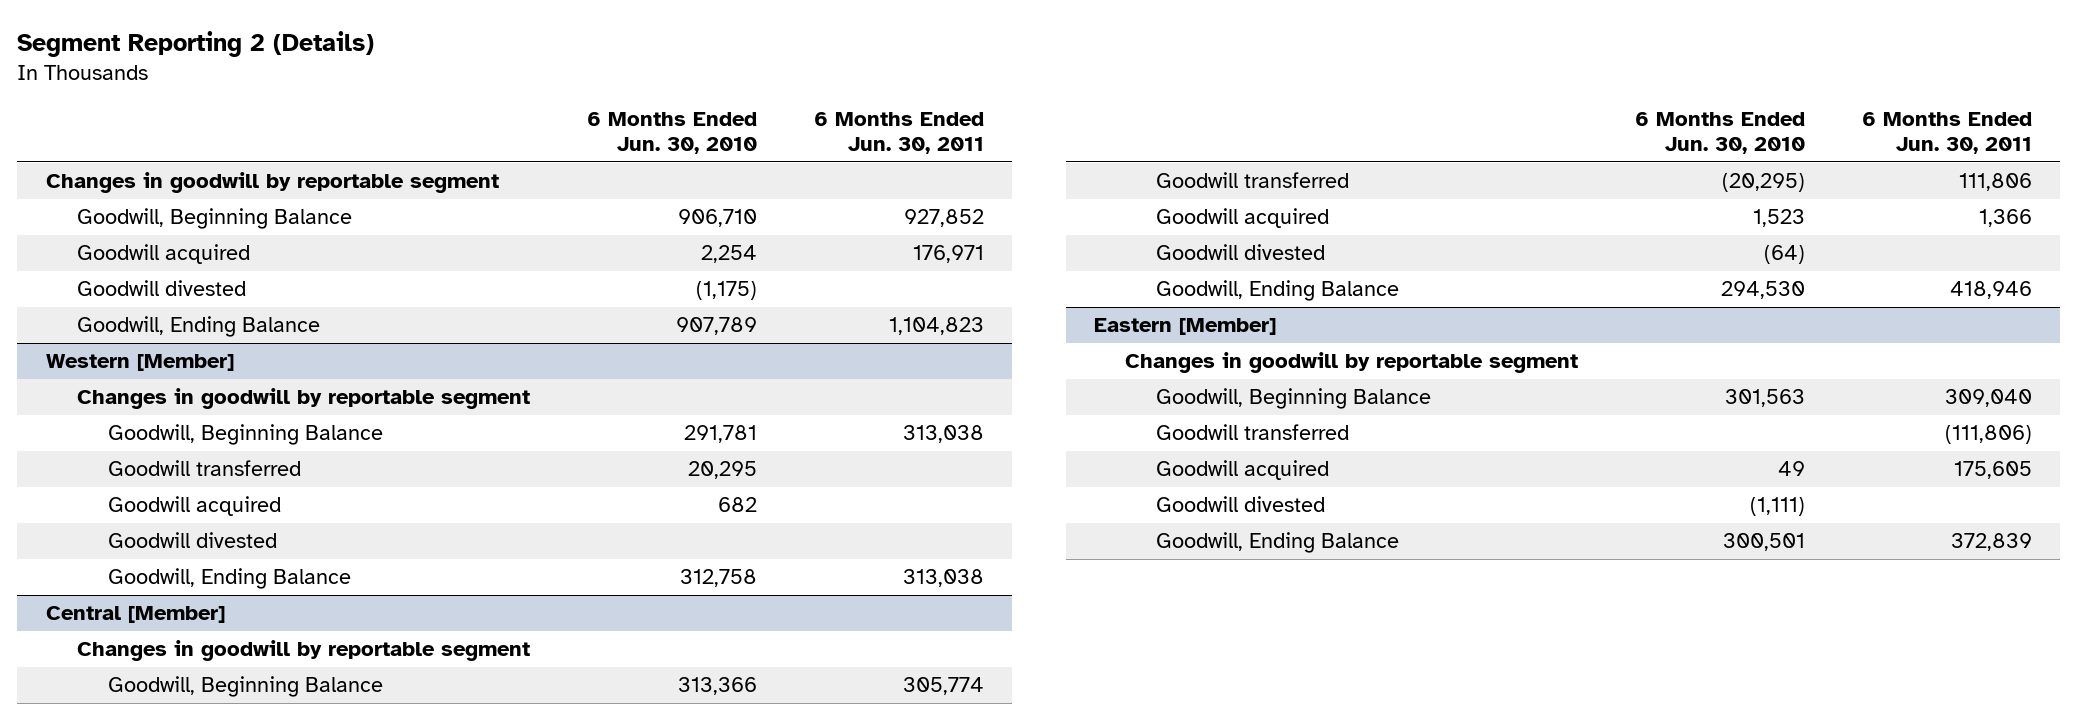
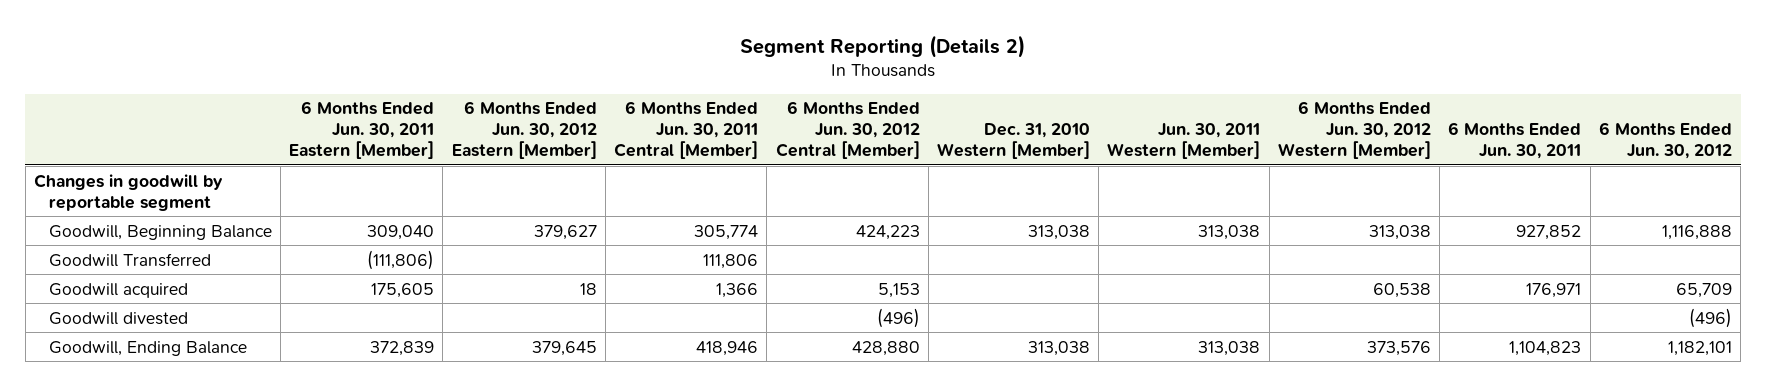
- Segment Reporting 2 (Details)
+ Segment Reporting (Details 2)
- | 6 Months Ended Jun. 30, 2010 | 6 Months Ended Jun. 30, 2011
+ | 6 Months Ended Jun. 30, 2011 Eastern [Member] | 6 Months Ended Jun. 30, 2012 Eastern [Member] | 6 Months Ended Jun. 30, 2011 Central [Member] | 6 Months Ended Jun. 30, 2012 Central [Member] | Dec. 31, 2010 Western [Member] | Jun. 30, 2011 Western [Member] | 6 Months Ended Jun. 30, 2012 Western [Member] | 6 Months Ended Jun. 30, 2011 | 6 Months Ended Jun. 30, 2012
+ Goodwill Transferred | (111,806) | | 111,806 | | | | | |
- Western [Member]
- Changes in goodwill by reportable segment
- Goodwill, Beginning Balance | 291,781 | 313,038
- Goodwill transferred | 20,295 |
- Goodwill acquired | 682 |
- Goodwill divested
- Goodwill, Ending Balance | 312,758 | 313,038
- Central [Member]
- Changes in goodwill by reportable segment
- Goodwill, Beginning Balance | 313,366 | 305,774
- Goodwill transferred | (20,295) | 111,806
- Goodwill acquired | 1,523 | 1,366
- Goodwill divested | (64) |
- Goodwill, Ending Balance | 294,530 | 418,946
- Eastern [Member]
- Changes in goodwill by reportable segment
- Goodwill, Beginning Balance | 301,563 | 309,040
- Goodwill transferred | | (111,806)
- Goodwill acquired | 49 | 175,605
- Goodwill divested | (1,111) |
- Goodwill, Ending Balance | 300,501 | 372,839

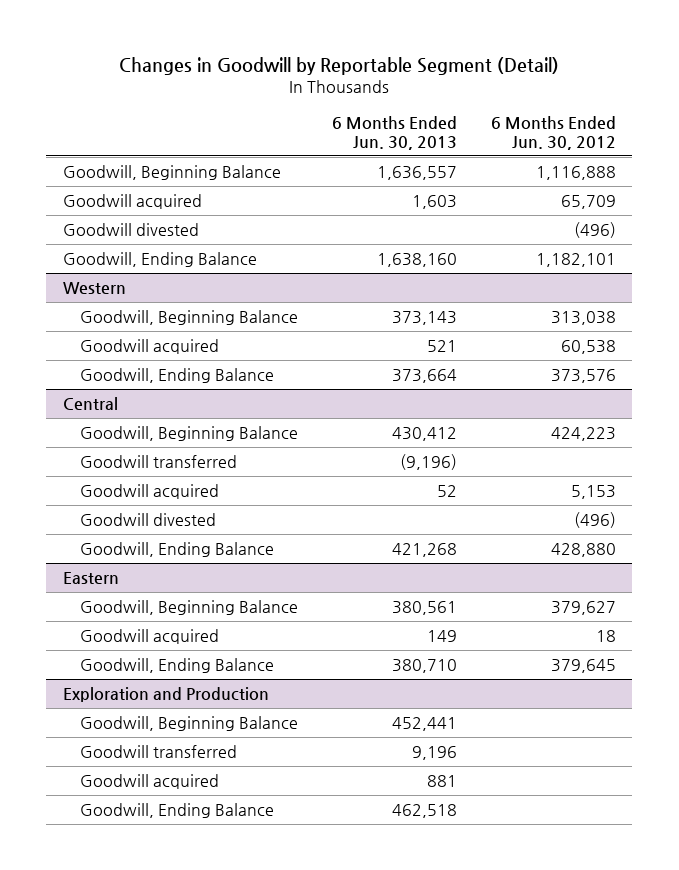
- Segment Reporting (Details 2)
+ Changes in Goodwill by Reportable Segment (Detail)
- | 6 Months Ended Jun. 30, 2011 Eastern [Member] | 6 Months Ended Jun. 30, 2012 Eastern [Member] | 6 Months Ended Jun. 30, 2011 Central [Member] | 6 Months Ended Jun. 30, 2012 Central [Member] | Dec. 31, 2010 Western [Member] | Jun. 30, 2011 Western [Member] | 6 Months Ended Jun. 30, 2012 Western [Member] | 6 Months Ended Jun. 30, 2011 | 6 Months Ended Jun. 30, 2012
+ | 6 Months Ended Jun. 30, 2013 | 6 Months Ended Jun. 30, 2012
- Changes in goodwill by reportable segment
- Goodwill Transferred | (111,806) | | 111,806 | | | | | |
+ Western
+ Goodwill, Beginning Balance | 373,143 | 313,038
+ Goodwill acquired | 521 | 60,538
+ Goodwill, Ending Balance | 373,664 | 373,576
+ Central
+ Goodwill, Beginning Balance | 430,412 | 424,223
+ Goodwill transferred | (9,196) |
+ Goodwill acquired | 52 | 5,153
+ Goodwill divested | | (496)
+ Goodwill, Ending Balance | 421,268 | 428,880
+ Eastern
+ Goodwill, Beginning Balance | 380,561 | 379,627
+ Goodwill acquired | 149 | 18
+ Goodwill, Ending Balance | 380,710 | 379,645
+ Exploration and Production
+ Goodwill, Beginning Balance | 452,441 |
+ Goodwill transferred | 9,196 |
+ Goodwill acquired | 881 |
+ Goodwill, Ending Balance | 462,518 |

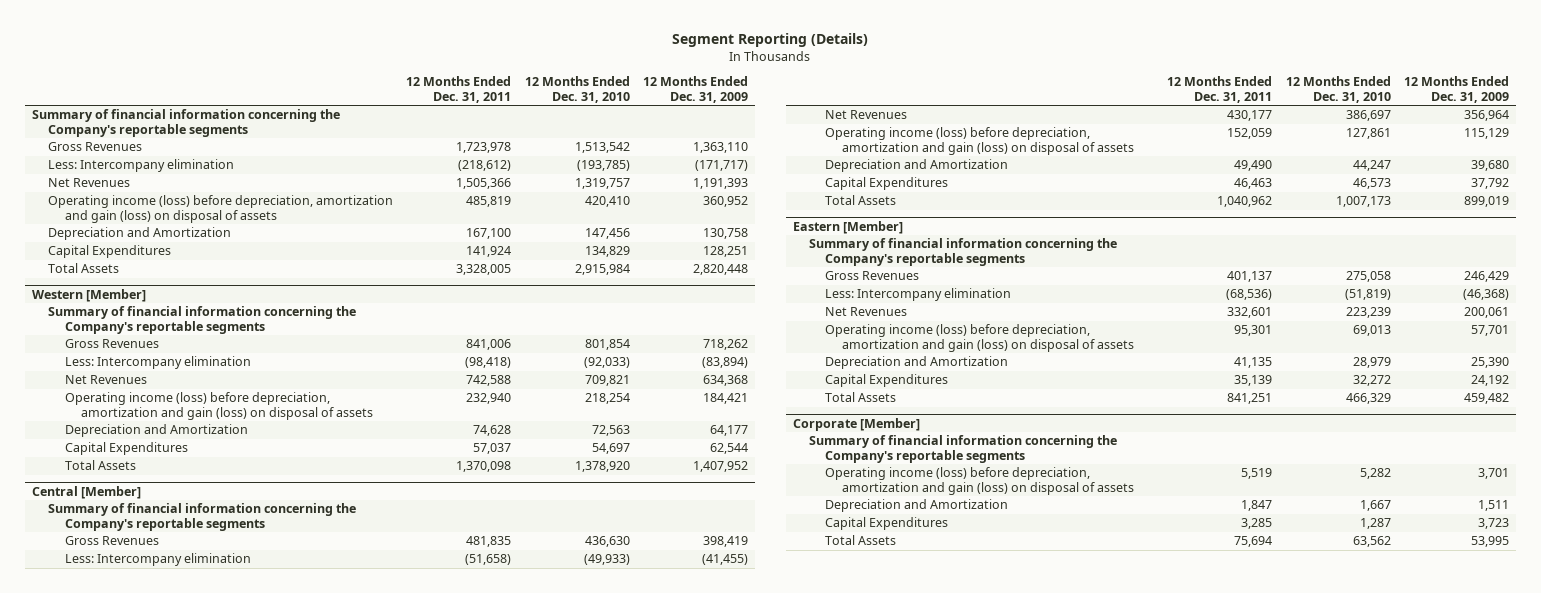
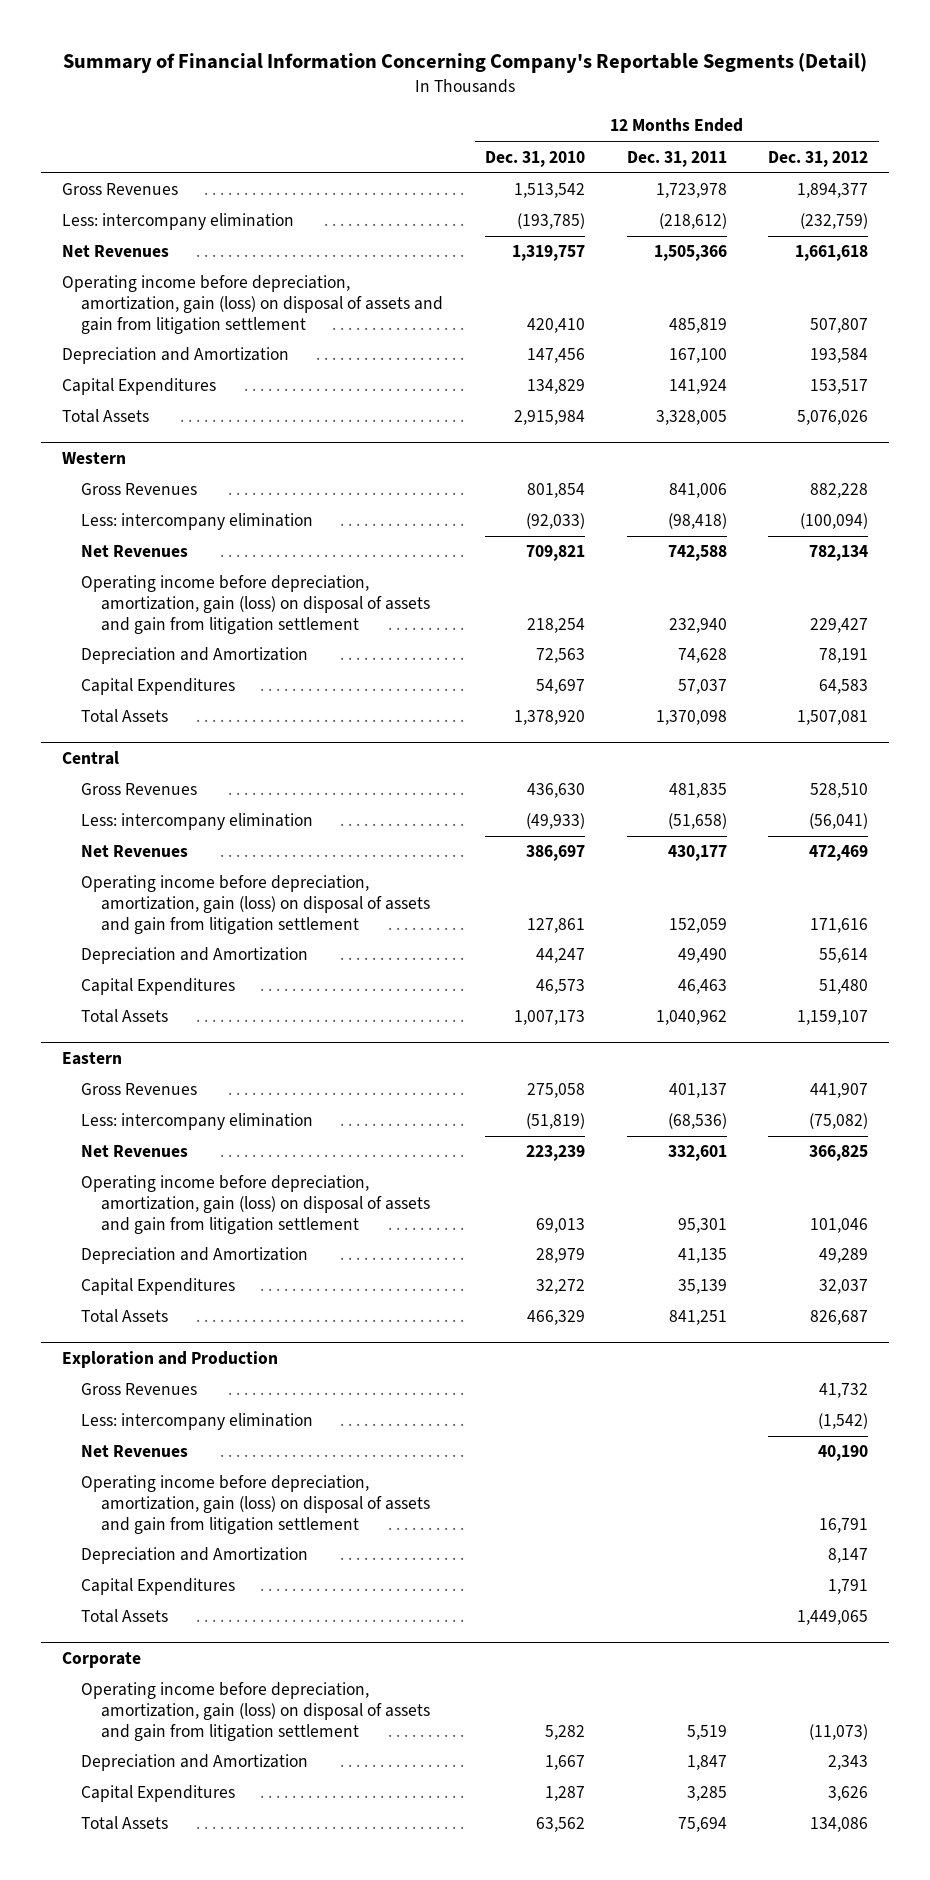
- Segment Reporting (Details)
+ Summary of Financial Information Concerning Company's Reportable Segments (Detail)
- | 12 Months Ended Dec. 31, 2011 | 12 Months Ended Dec. 31, 2010 | 12 Months Ended Dec. 31, 2009
+ | 12 Months Ended Dec. 31, 2010 | 12 Months Ended Dec. 31, 2011 | 12 Months Ended Dec. 31, 2012
- Summary of financial information concerning the Company's reportable segments
- Less: Intercompany elimination | (218,612) | (193,785) | (171,717)
+ Less: intercompany elimination | (193,785) | (218,612) | (232,759)
- Operating income (loss) before depreciation, amortization and gain (loss) on disposal of assets | 485,819 | 420,410 | 360,952
+ Operating income before depreciation, amortization, gain (loss) on disposal of assets and gain from litigation settlement | 420,410 | 485,819 | 507,807
- Western [Member]
- Summary of financial information concerning the Company's reportable segments
+ Western
- Less: Intercompany elimination | (98,418) | (92,033) | (83,894)
+ Less: intercompany elimination | (92,033) | (98,418) | (100,094)
- Operating income (loss) before depreciation, amortization and gain (loss) on disposal of assets | 232,940 | 218,254 | 184,421
+ Operating income before depreciation, amortization, gain (loss) on disposal of assets and gain from litigation settlement | 218,254 | 232,940 | 229,427
- Central [Member]
- Summary of financial information concerning the Company's reportable segments
+ Central
- Less: Intercompany elimination | (51,658) | (49,933) | (41,455)
+ Less: intercompany elimination | (49,933) | (51,658) | (56,041)
- Operating income (loss) before depreciation, amortization and gain (loss) on disposal of assets | 152,059 | 127,861 | 115,129
+ Operating income before depreciation, amortization, gain (loss) on disposal of assets and gain from litigation settlement | 127,861 | 152,059 | 171,616
- Eastern [Member]
- Summary of financial information concerning the Company's reportable segments
+ Eastern
- Less: Intercompany elimination | (68,536) | (51,819) | (46,368)
+ Less: intercompany elimination | (51,819) | (68,536) | (75,082)
- Operating income (loss) before depreciation, amortization and gain (loss) on disposal of assets | 95,301 | 69,013 | 57,701
+ Operating income before depreciation, amortization, gain (loss) on disposal of assets and gain from litigation settlement | 69,013 | 95,301 | 101,046
- Corporate [Member]
- Summary of financial information concerning the Company's reportable segments
- Operating income (loss) before depreciation, amortization and gain (loss) on disposal of assets | 5,519 | 5,282 | 3,701
+ Exploration and Production
+ Gross Revenues | | | 41,732
+ Less: intercompany elimination | | | (1,542)
+ Net Revenues | | | 40,190
+ Operating income before depreciation, amortization, gain (loss) on disposal of assets and gain from litigation settlement | | | 16,791
+ Depreciation and Amortization | | | 8,147
+ Capital Expenditures | | | 1,791
+ Total Assets | | | 1,449,065
+ Corporate
+ Operating income before depreciation, amortization, gain (loss) on disposal of assets and gain from litigation settlement | 5,282 | 5,519 | (11,073)

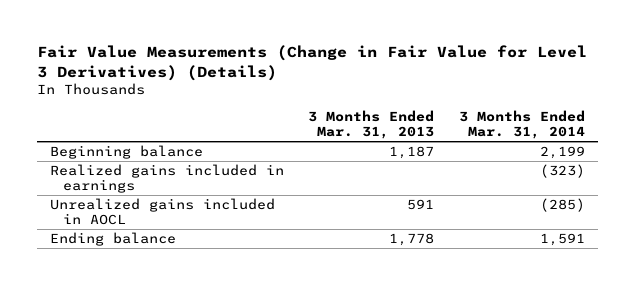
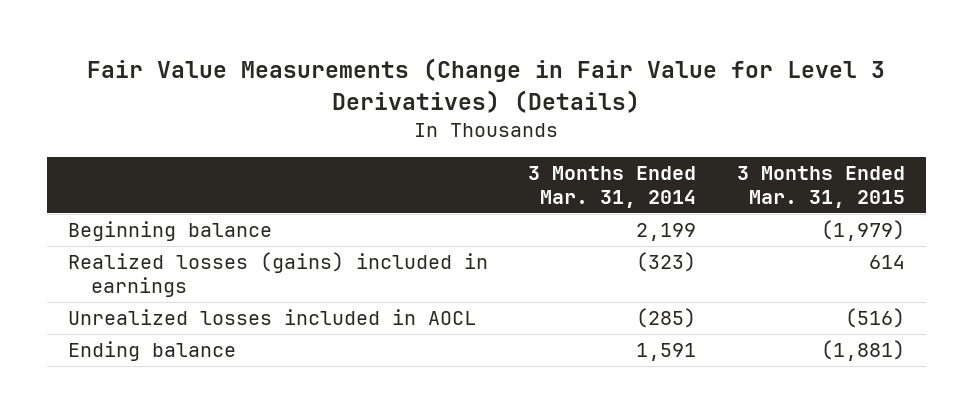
- | 3 Months Ended Mar. 31, 2013 | 3 Months Ended Mar. 31, 2014
+ | 3 Months Ended Mar. 31, 2014 | 3 Months Ended Mar. 31, 2015
- Realized gains included in earnings | | (323)
- Unrealized gains included in AOCL | 591 | (285)
+ Realized losses (gains) included in earnings | (323) | 614
+ Unrealized losses included in AOCL | (285) | (516)

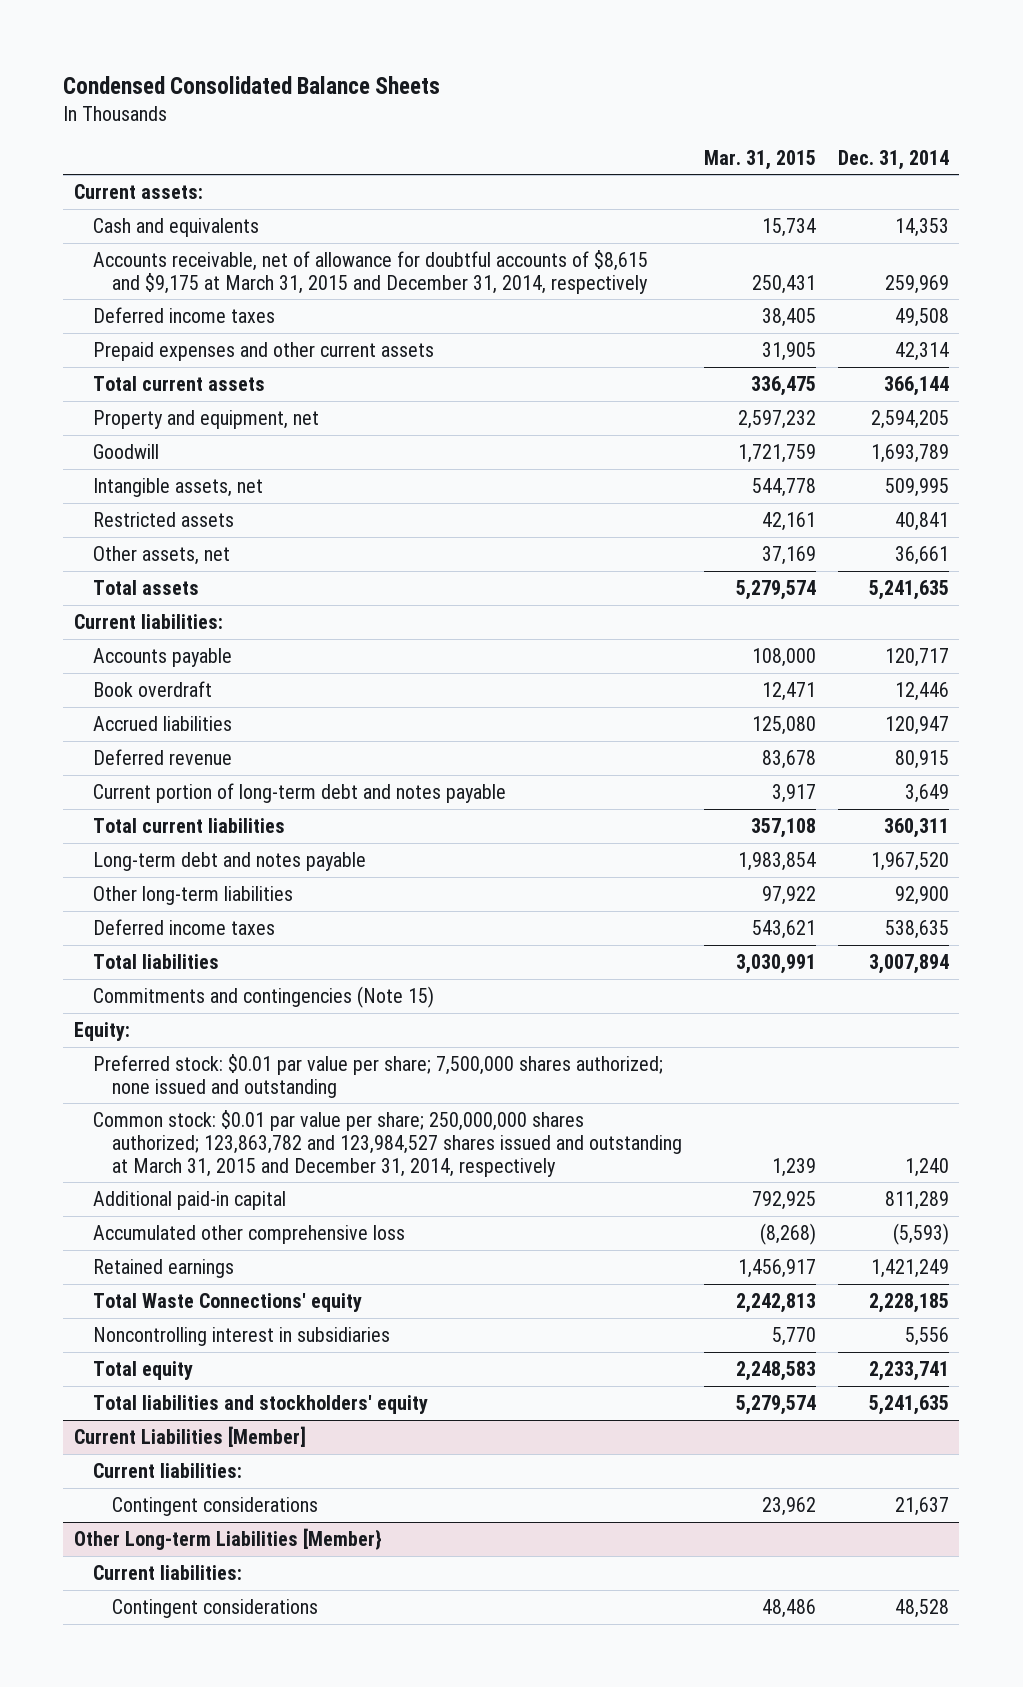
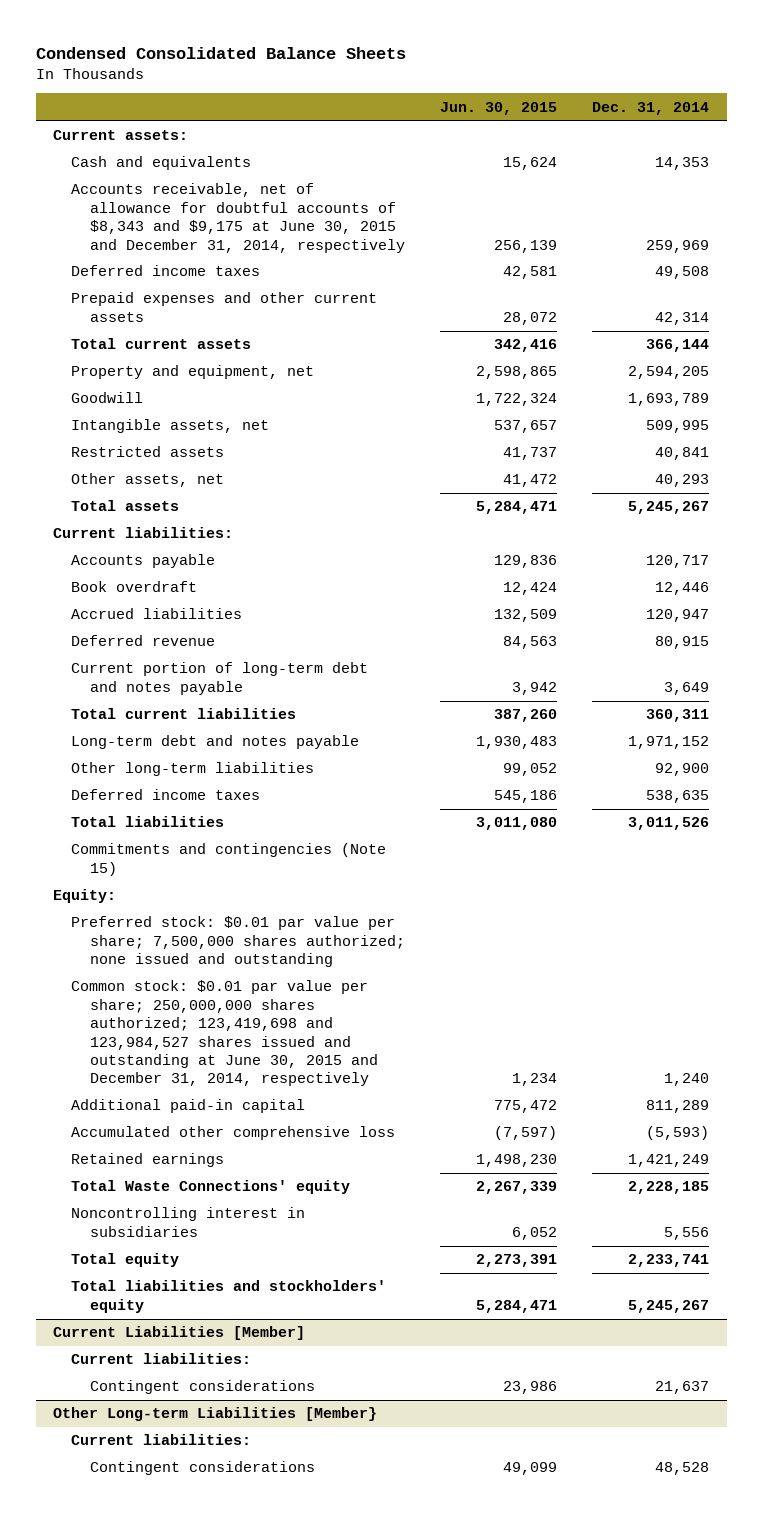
- | Mar. 31, 2015 | Dec. 31, 2014
+ | Jun. 30, 2015 | Dec. 31, 2014
- Accounts receivable, net of allowance for doubtful accounts of $8,615 and $9,175 at March 31, 2015 and December 31, 2014, respectively | 250,431 | 259,969
+ Accounts receivable, net of allowance for doubtful accounts of $8,343 and $9,175 at June 30, 2015 and December 31, 2014, respectively | 256,139 | 259,969
- Other assets, net | 37,169 | 36,661
- Total assets | 5,279,574 | 5,241,635
+ Other assets, net | 41,472 | 40,293
+ Total assets | 5,284,471 | 5,245,267
- Long-term debt and notes payable | 1,983,854 | 1,967,520
+ Long-term debt and notes payable | 1,930,483 | 1,971,152
- Total liabilities | 3,030,991 | 3,007,894
+ Total liabilities | 3,011,080 | 3,011,526
- Common stock: $0.01 par value per share; 250,000,000 shares authorized; 123,863,782 and 123,984,527 shares issued and outstanding at March 31, 2015 and December 31, 2014, respectively | 1,239 | 1,240
+ Common stock: $0.01 par value per share; 250,000,000 shares authorized; 123,419,698 and 123,984,527 shares issued and outstanding at June 30, 2015 and December 31, 2014, respectively | 1,234 | 1,240
- Total liabilities and stockholders' equity | 5,279,574 | 5,241,635
+ Total liabilities and stockholders' equity | 5,284,471 | 5,245,267

